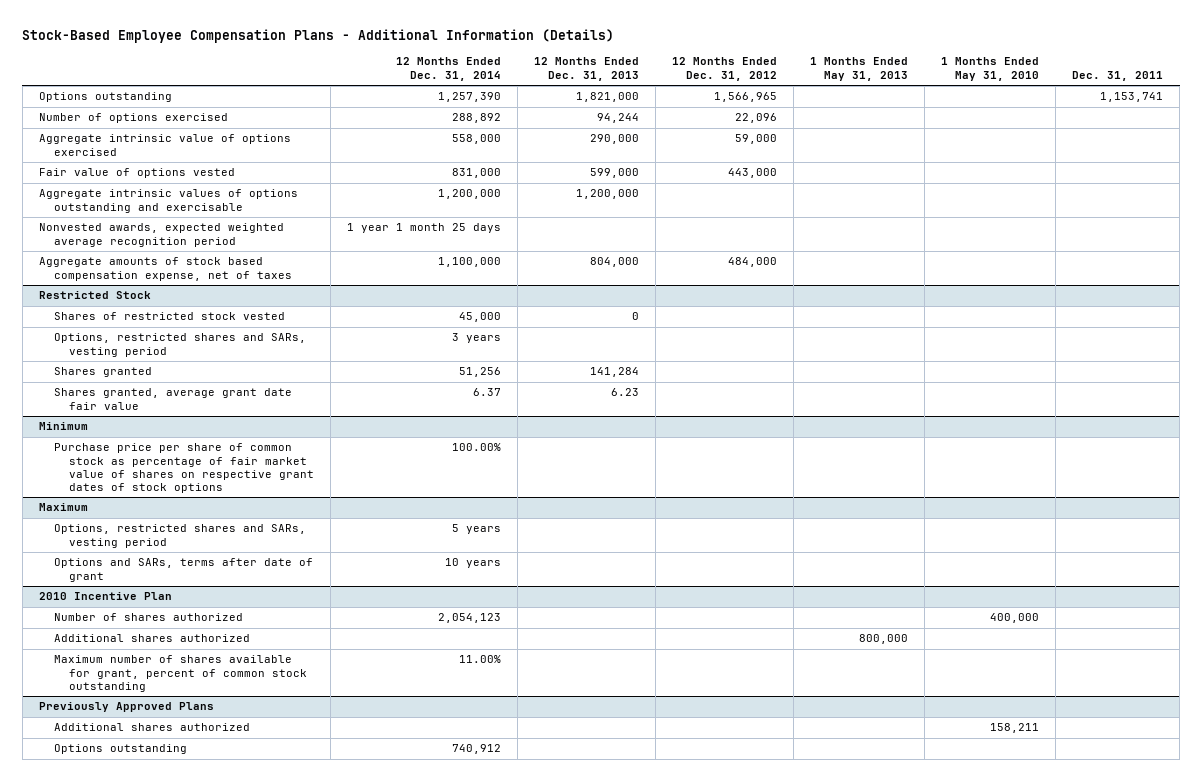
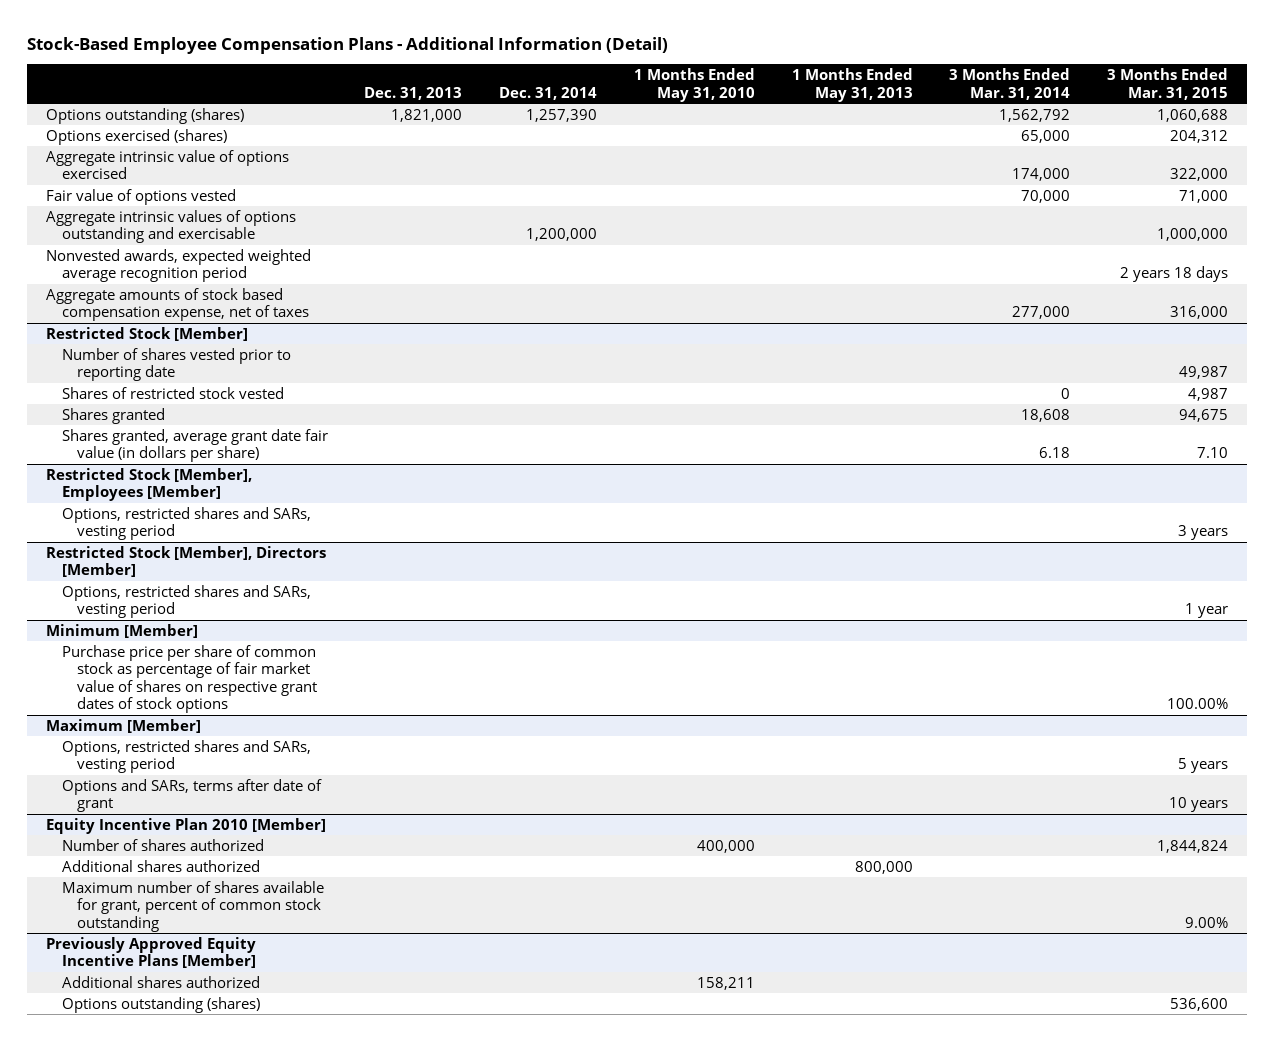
- Stock-Based Employee Compensation Plans - Additional Information (Details)
+ Stock-Based Employee Compensation Plans - Additional Information (Detail)
- | 12 Months Ended Dec. 31, 2014 | 12 Months Ended Dec. 31, 2013 | 12 Months Ended Dec. 31, 2012 | 1 Months Ended May 31, 2013 | 1 Months Ended May 31, 2010 | Dec. 31, 2011
+ | Dec. 31, 2013 | Dec. 31, 2014 | 1 Months Ended May 31, 2010 | 1 Months Ended May 31, 2013 | 3 Months Ended Mar. 31, 2014 | 3 Months Ended Mar. 31, 2015
- Options outstanding | 1,257,390 | 1,821,000 | 1,566,965 | | | 1,153,741
- Number of options exercised | 288,892 | 94,244 | 22,096 | | |
+ Options outstanding (shares) | 1,821,000 | 1,257,390 | | | 1,562,792 | 1,060,688
+ Options exercised (shares) | | | | | 65,000 | 204,312
- Restricted Stock
+ Restricted Stock [Member]
+ Number of shares vested prior to reporting date | | | | | | 49,987
- Options, restricted shares and SARs, vesting period | 3 years | | | | |
- Shares granted, average grant date fair value | 6.37 | 6.23 | | | |
- Minimum
+ Shares granted, average grant date fair value (in dollars per share) | | | | | 6.18 | 7.10
+ Restricted Stock [Member], Employees [Member]
+ Options, restricted shares and SARs, vesting period | | | | | | 3 years
+ Restricted Stock [Member], Directors [Member]
+ Options, restricted shares and SARs, vesting period | | | | | | 1 year
+ Minimum [Member]
- Maximum
+ Maximum [Member]
- 2010 Incentive Plan
+ Equity Incentive Plan 2010 [Member]
- Previously Approved Plans
+ Previously Approved Equity Incentive Plans [Member]
- Options outstanding | 740,912 | | | | |
+ Options outstanding (shares) | | | | | | 536,600

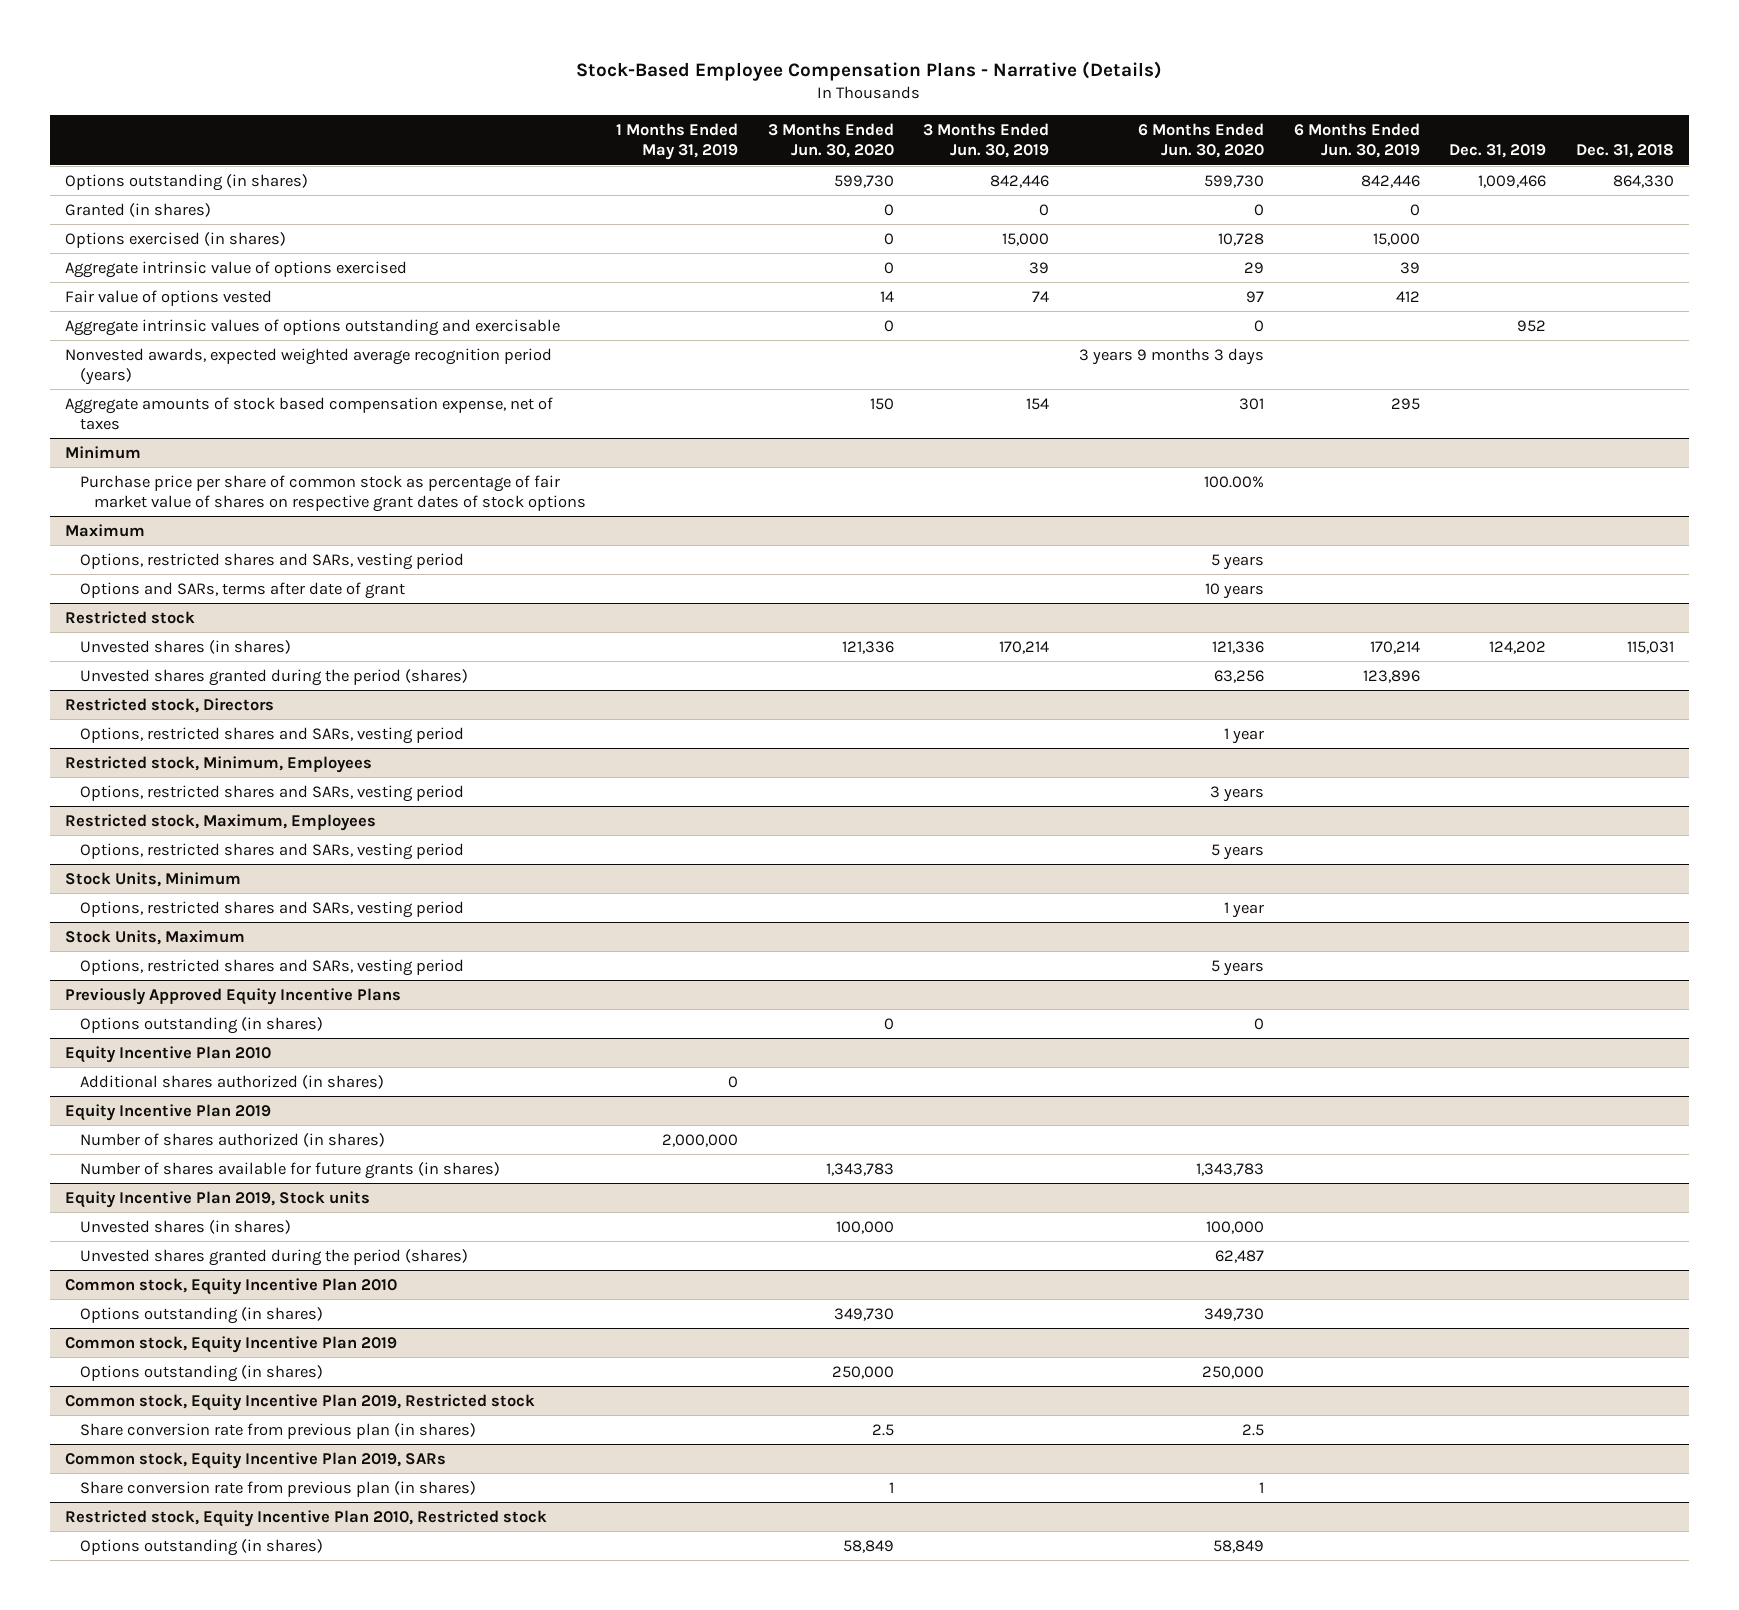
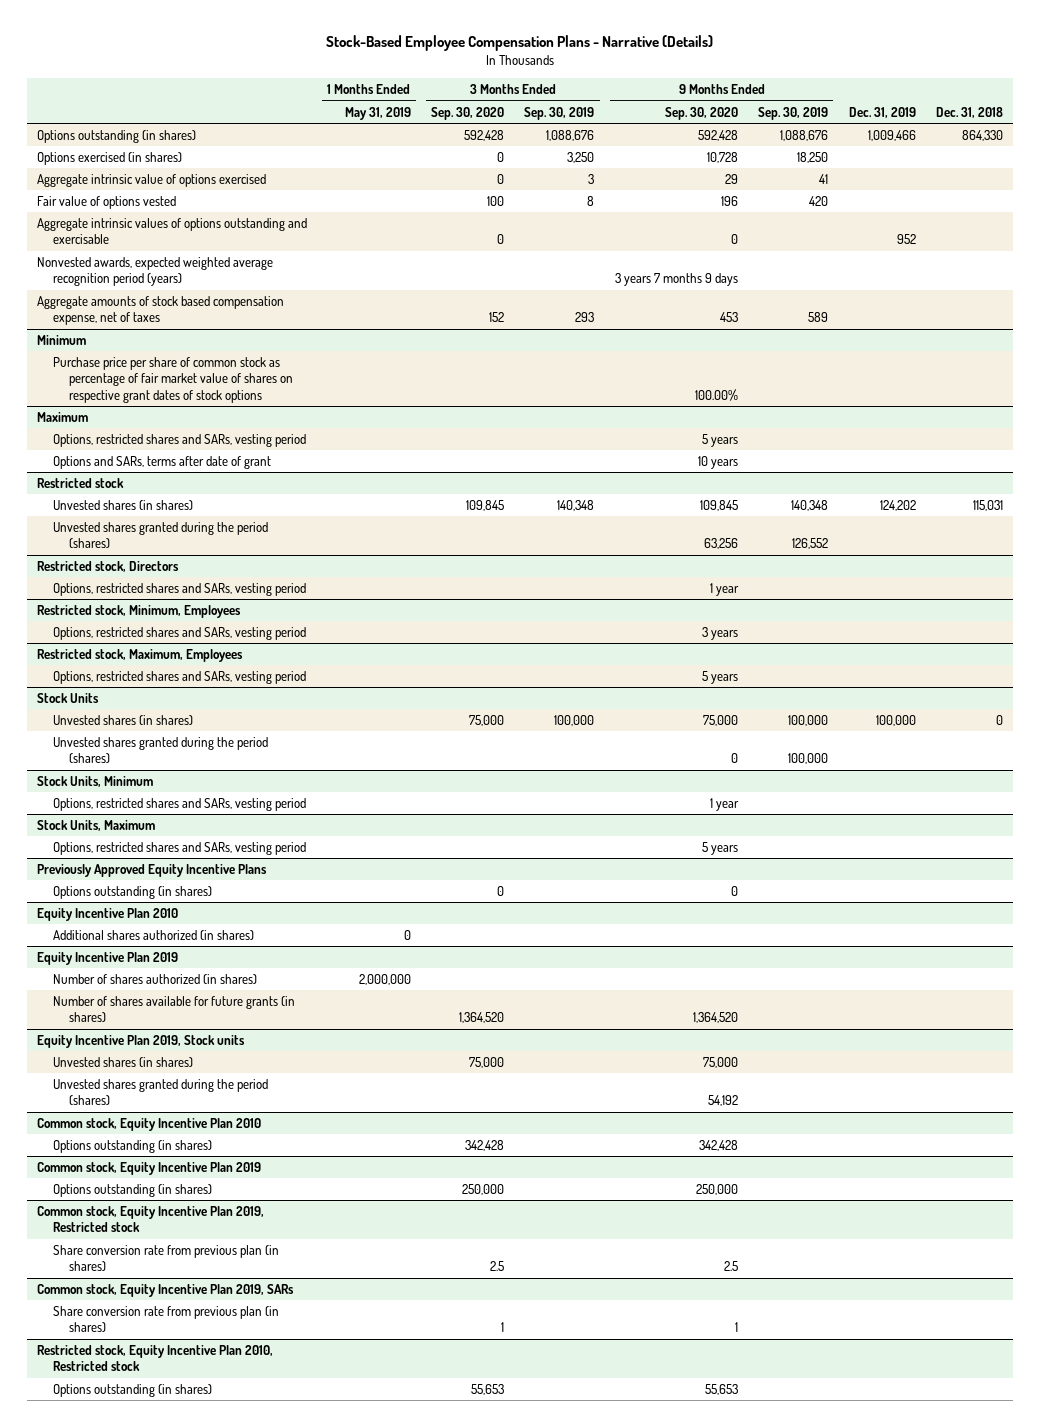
- | 1 Months Ended May 31, 2019 | 3 Months Ended Jun. 30, 2020 | 3 Months Ended Jun. 30, 2019 | 6 Months Ended Jun. 30, 2020 | 6 Months Ended Jun. 30, 2019 | Dec. 31, 2019 | Dec. 31, 2018
+ | 1 Months Ended May 31, 2019 | 3 Months Ended Sep. 30, 2020 | 3 Months Ended Sep. 30, 2019 | 9 Months Ended Sep. 30, 2020 | 9 Months Ended Sep. 30, 2019 | Dec. 31, 2019 | Dec. 31, 2018
- Granted (in shares) | | 0 | 0 | 0 | 0 | |
+ Stock Units
+ Unvested shares (in shares) | | 75,000 | 100,000 | 75,000 | 100,000 | 100,000 | 0
+ Unvested shares granted during the period (shares) | | | | 0 | 100,000 | |

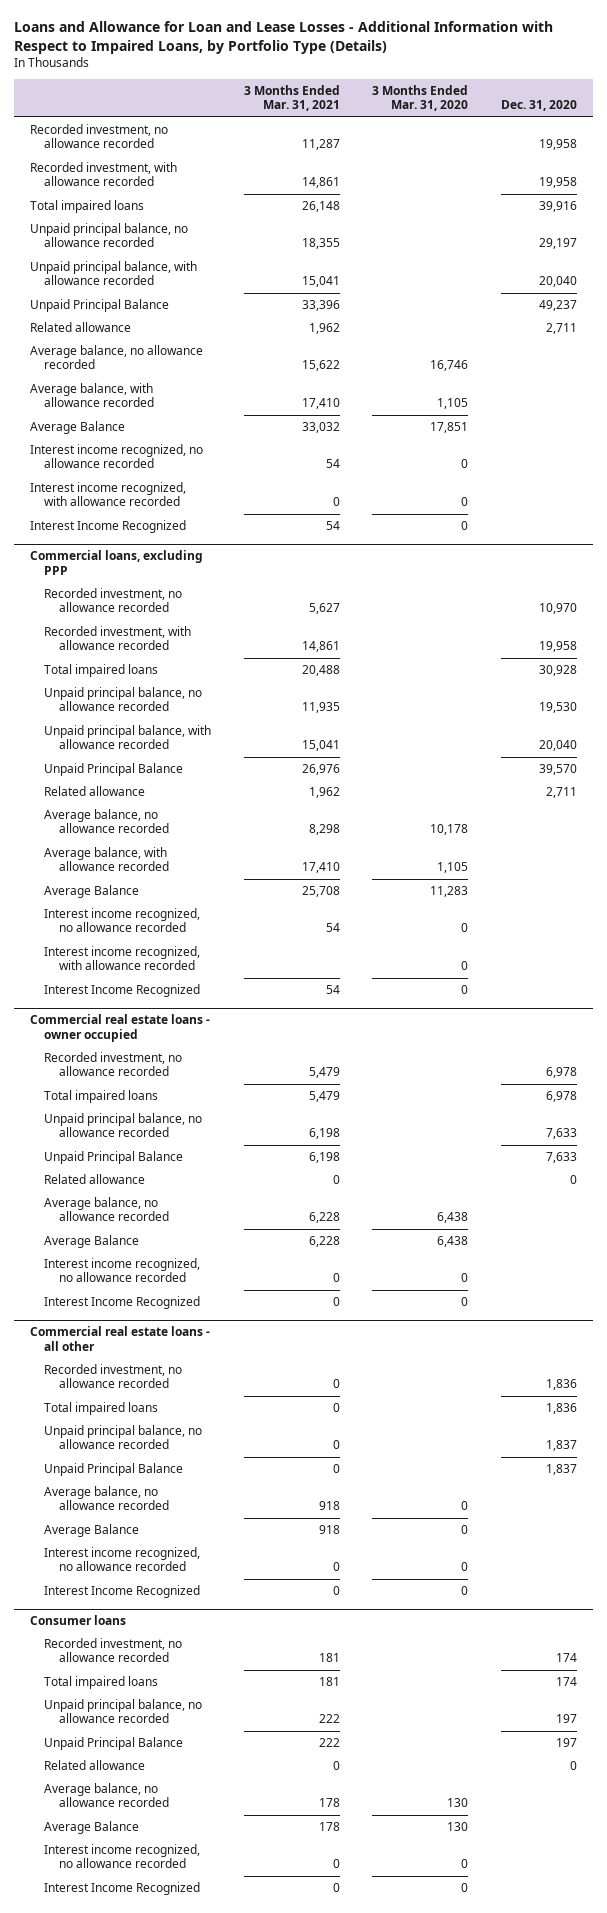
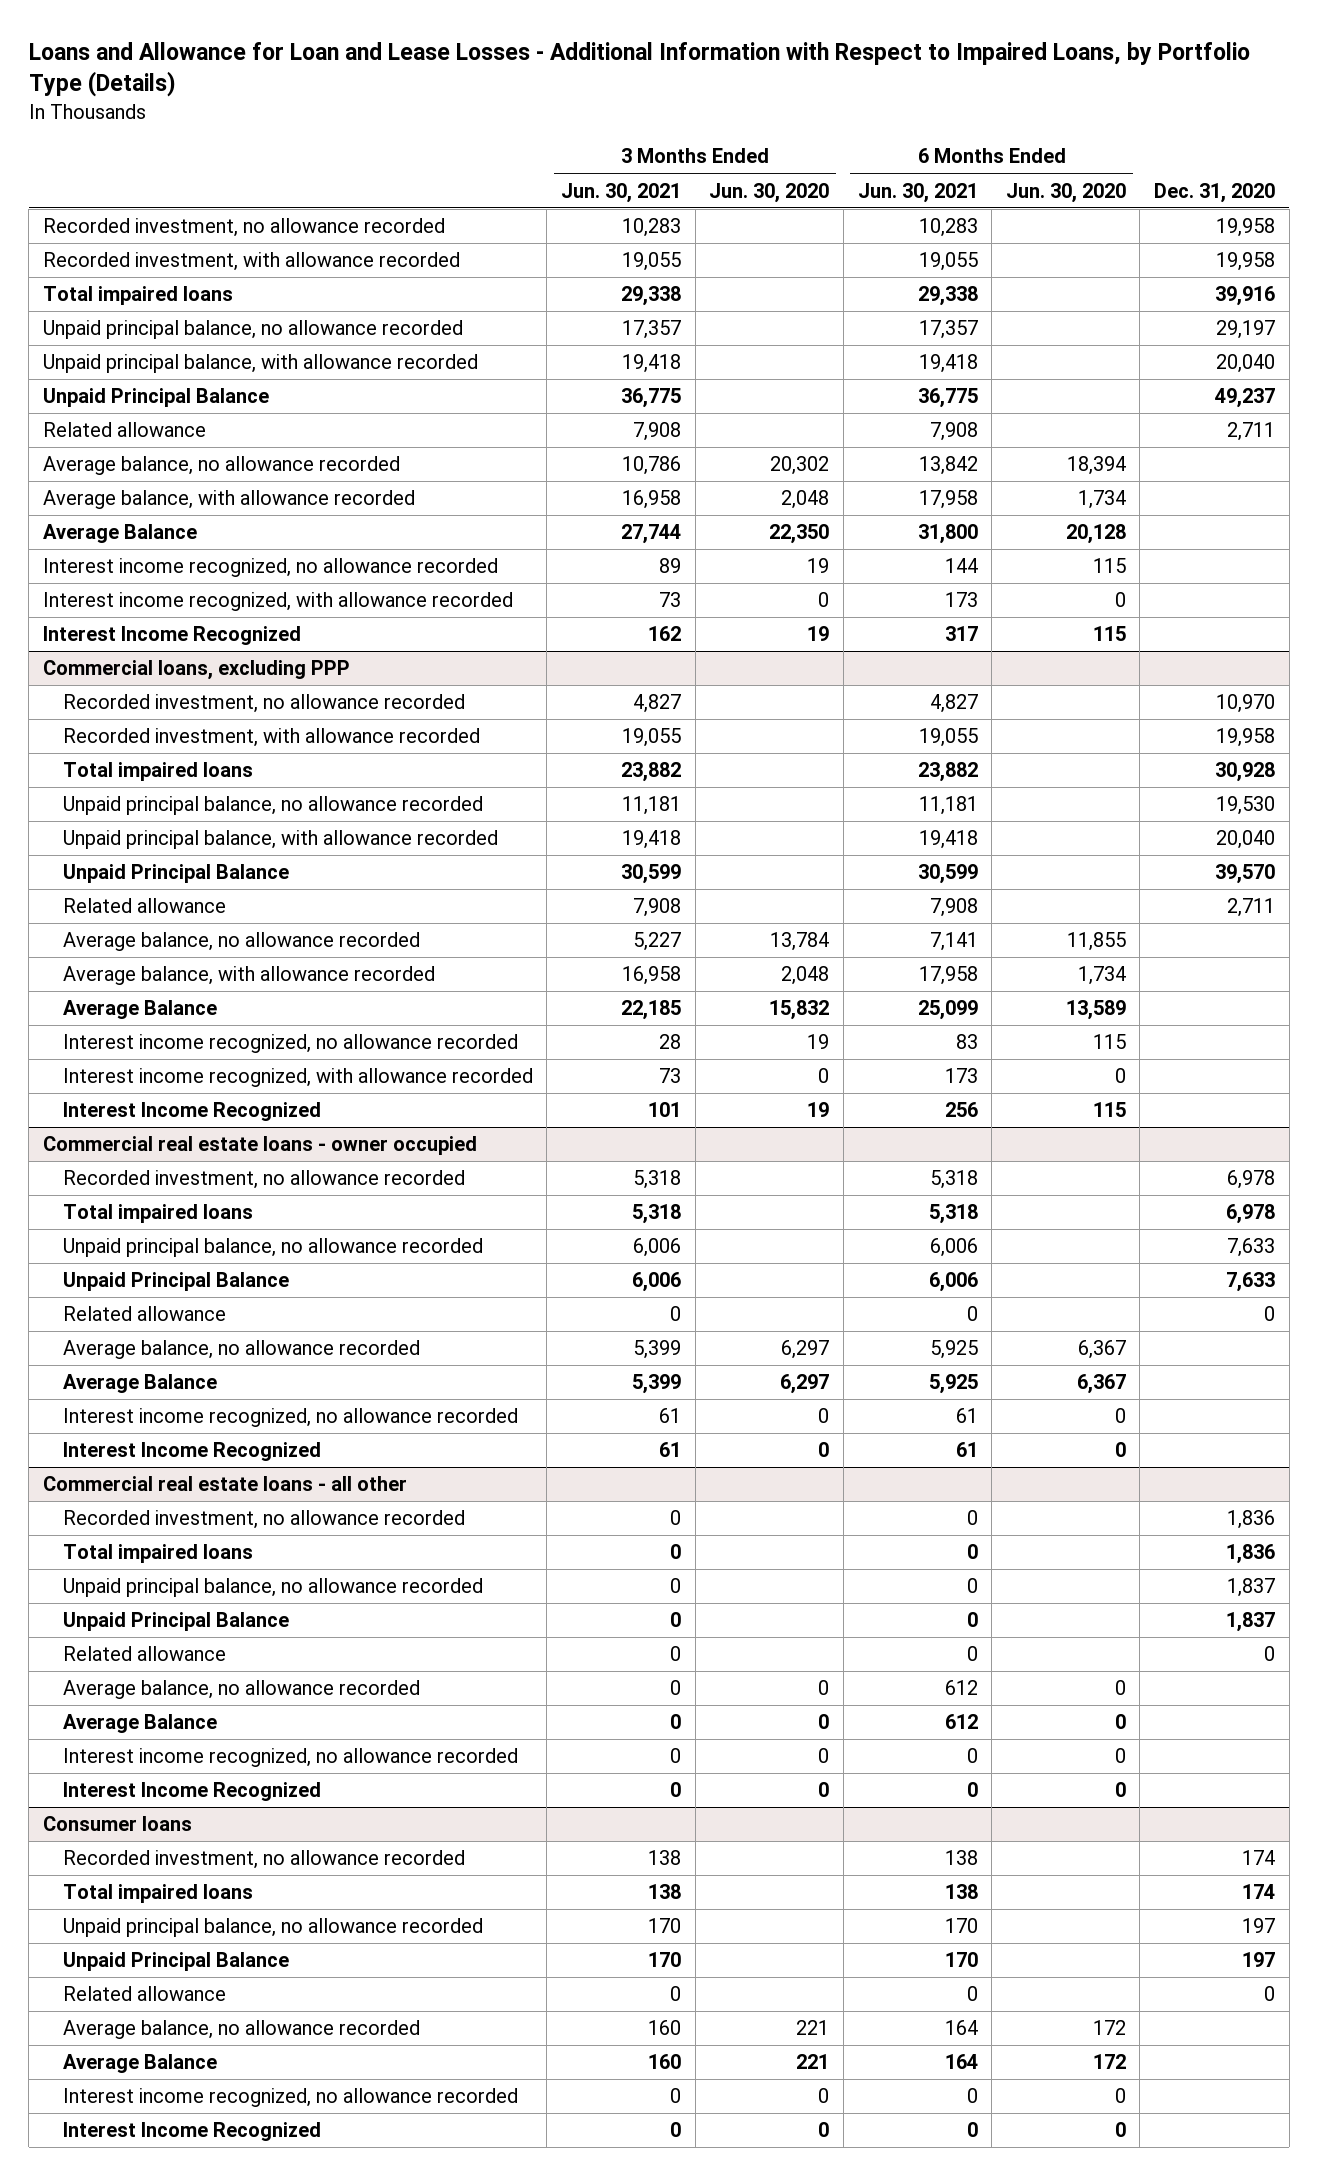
- | 3 Months Ended Mar. 31, 2021 | 3 Months Ended Mar. 31, 2020 | Dec. 31, 2020
+ | 3 Months Ended Jun. 30, 2021 | 3 Months Ended Jun. 30, 2020 | 6 Months Ended Jun. 30, 2021 | 6 Months Ended Jun. 30, 2020 | Dec. 31, 2020
@ Commercial real estate loans - all other
+ Related allowance | 0 | | 0 | | 0

